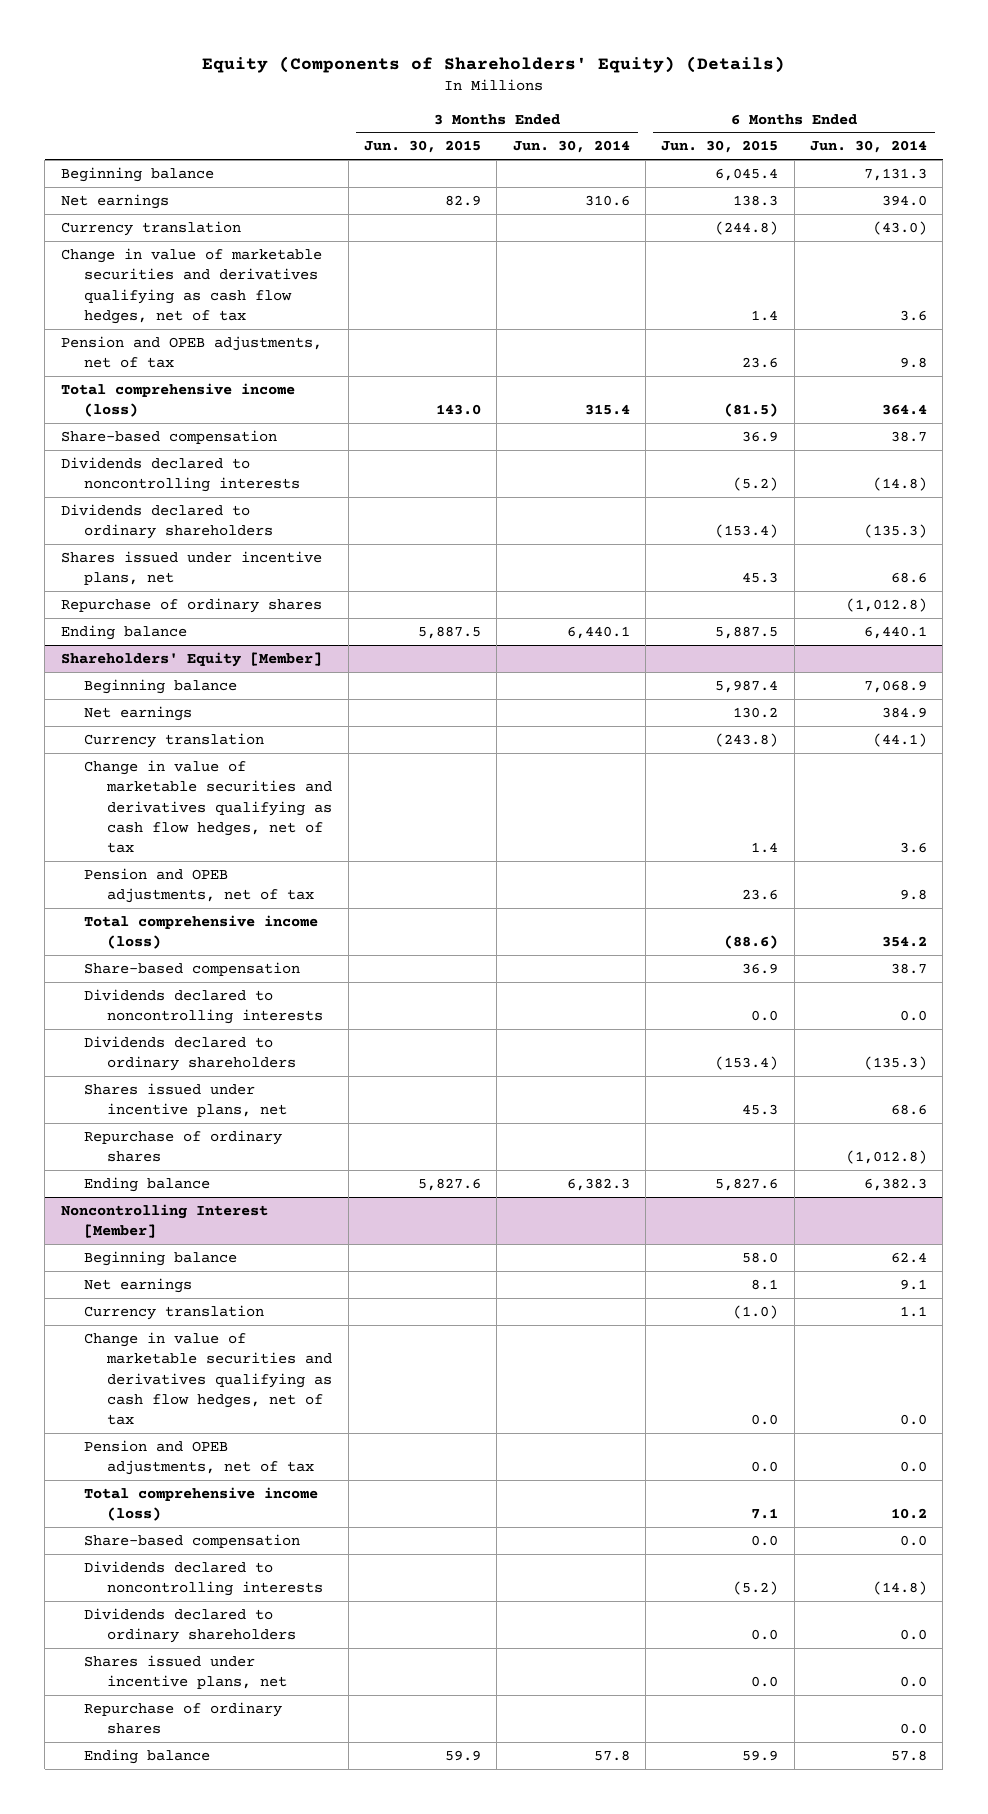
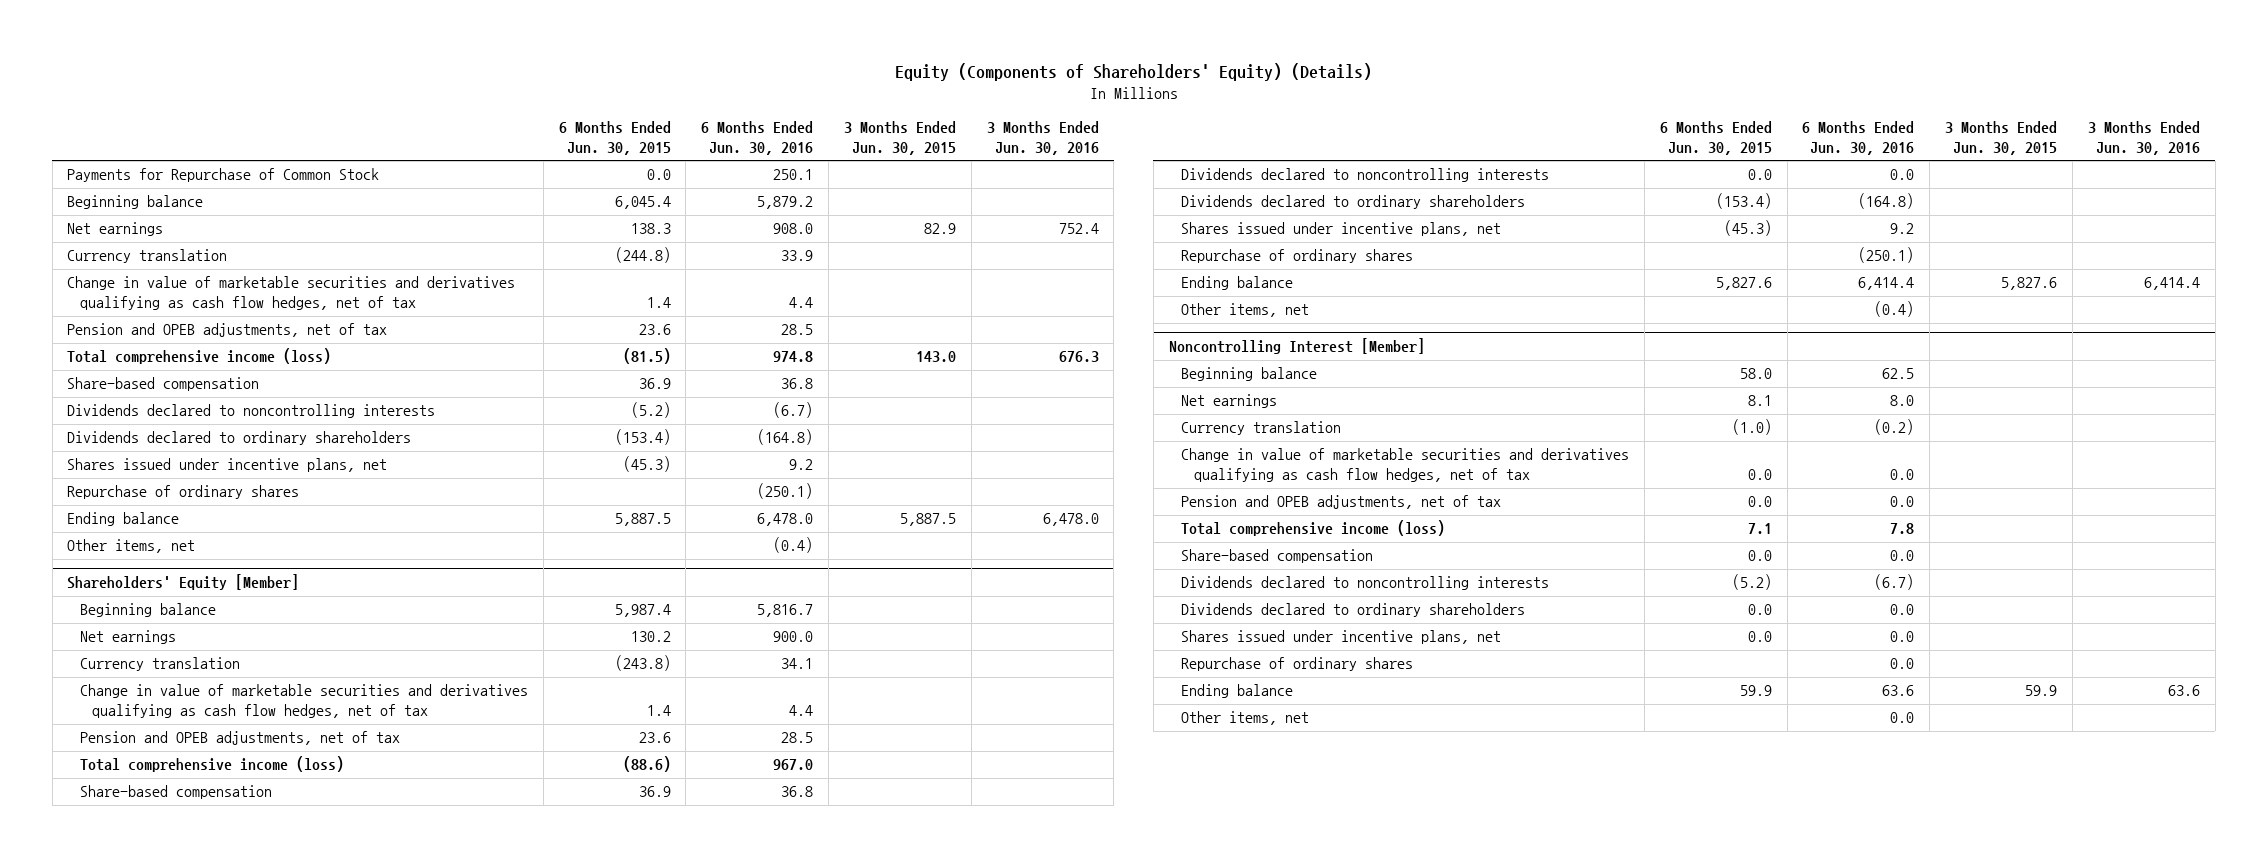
- | 3 Months Ended Jun. 30, 2015 | 3 Months Ended Jun. 30, 2014 | 6 Months Ended Jun. 30, 2015 | 6 Months Ended Jun. 30, 2014
+ | 6 Months Ended Jun. 30, 2015 | 6 Months Ended Jun. 30, 2016 | 3 Months Ended Jun. 30, 2015 | 3 Months Ended Jun. 30, 2016
+ Payments for Repurchase of Common Stock | 0.0 | 250.1 | |
- Shares issued under incentive plans, net | | | 45.3 | 68.6
+ Shares issued under incentive plans, net | (45.3) | 9.2 | |
+ Other items, net | | (0.4) | |
@ Shareholders' Equity [Member]
- Shares issued under incentive plans, net | | | 45.3 | 68.6
+ Shares issued under incentive plans, net | (45.3) | 9.2 | |
+ Other items, net | | (0.4) | |
@ Noncontrolling Interest [Member]
+ Other items, net | | 0.0 | |

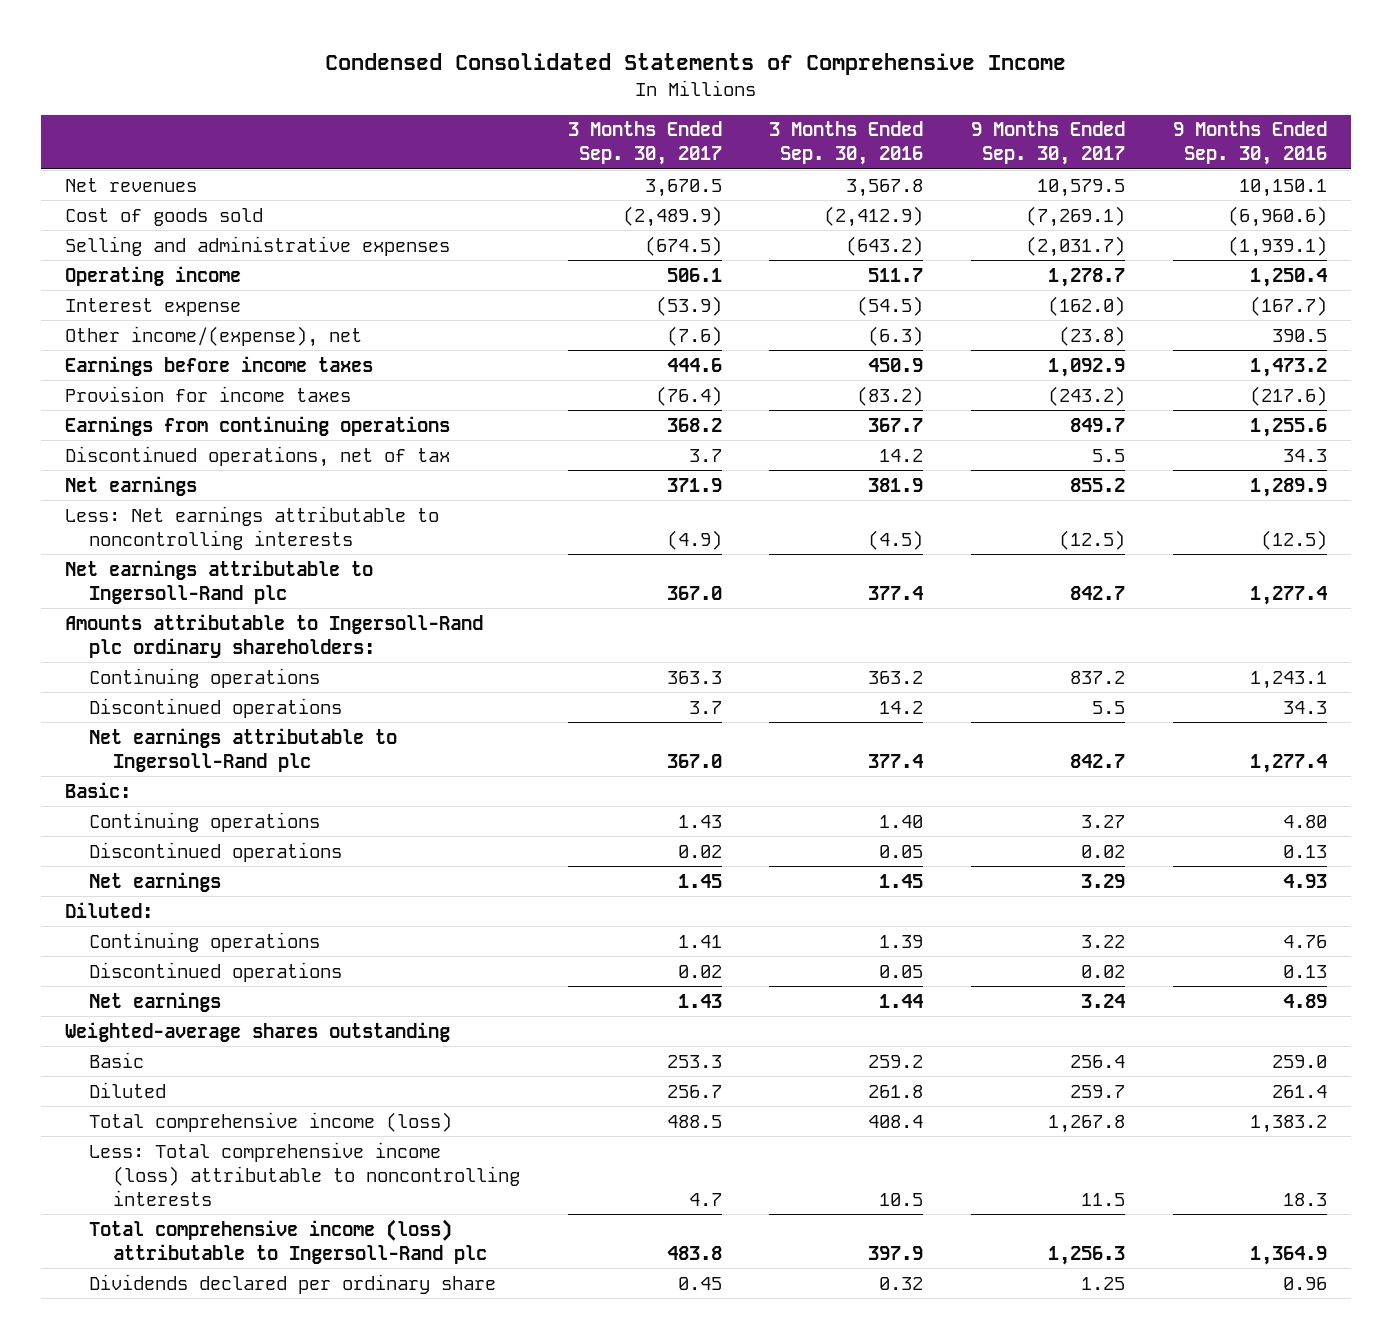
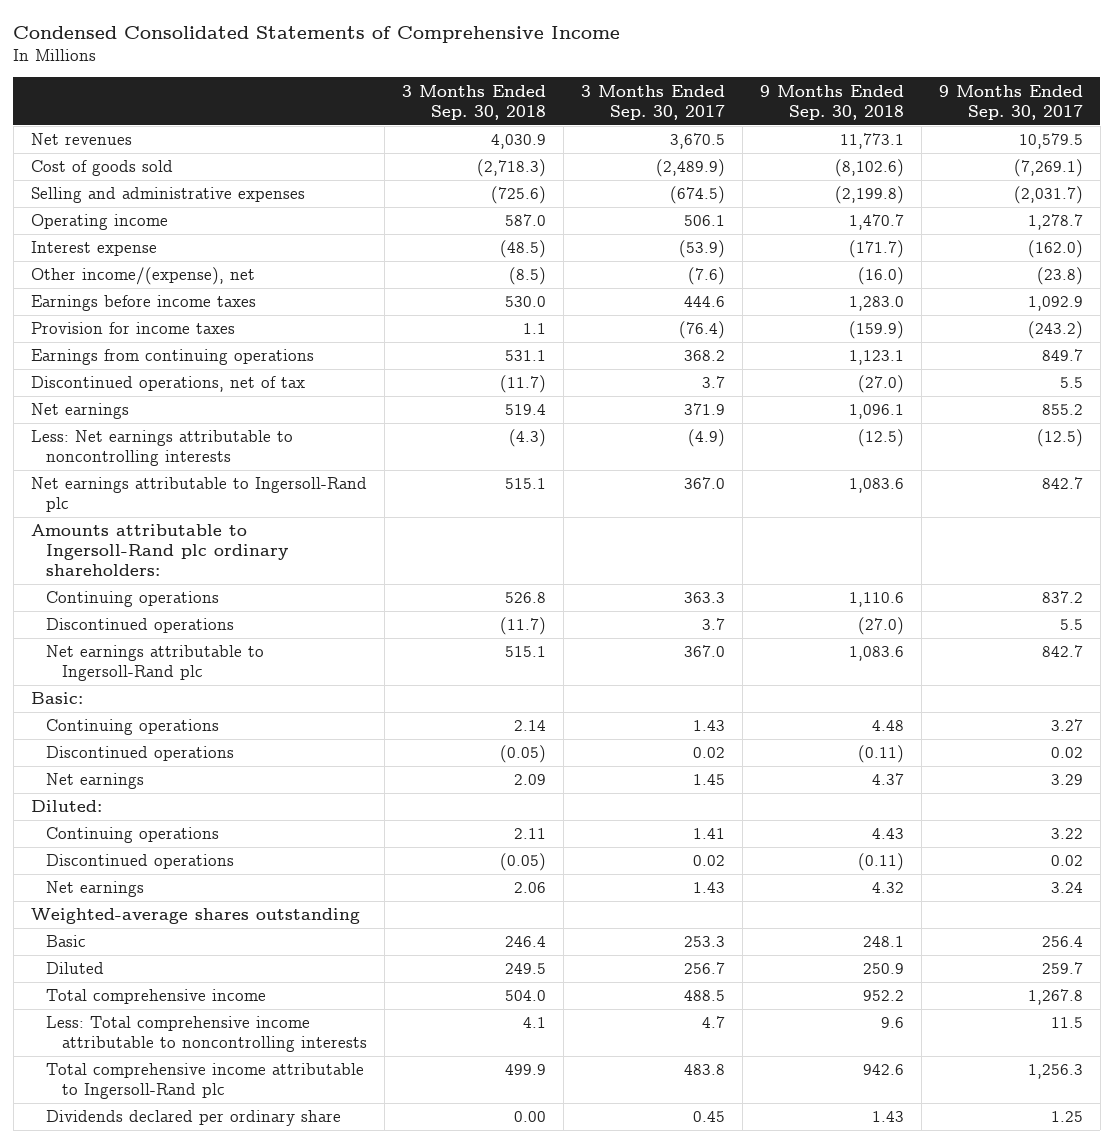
- | 3 Months Ended Sep. 30, 2017 | 3 Months Ended Sep. 30, 2016 | 9 Months Ended Sep. 30, 2017 | 9 Months Ended Sep. 30, 2016
+ | 3 Months Ended Sep. 30, 2018 | 3 Months Ended Sep. 30, 2017 | 9 Months Ended Sep. 30, 2018 | 9 Months Ended Sep. 30, 2017
- Total comprehensive income (loss) | 488.5 | 408.4 | 1,267.8 | 1,383.2
- Less: Total comprehensive income (loss) attributable to noncontrolling interests | 4.7 | 10.5 | 11.5 | 18.3
- Total comprehensive income (loss) attributable to Ingersoll-Rand plc | 483.8 | 397.9 | 1,256.3 | 1,364.9
+ Total comprehensive income | 504.0 | 488.5 | 952.2 | 1,267.8
+ Less: Total comprehensive income attributable to noncontrolling interests | 4.1 | 4.7 | 9.6 | 11.5
+ Total comprehensive income attributable to Ingersoll-Rand plc | 499.9 | 483.8 | 942.6 | 1,256.3

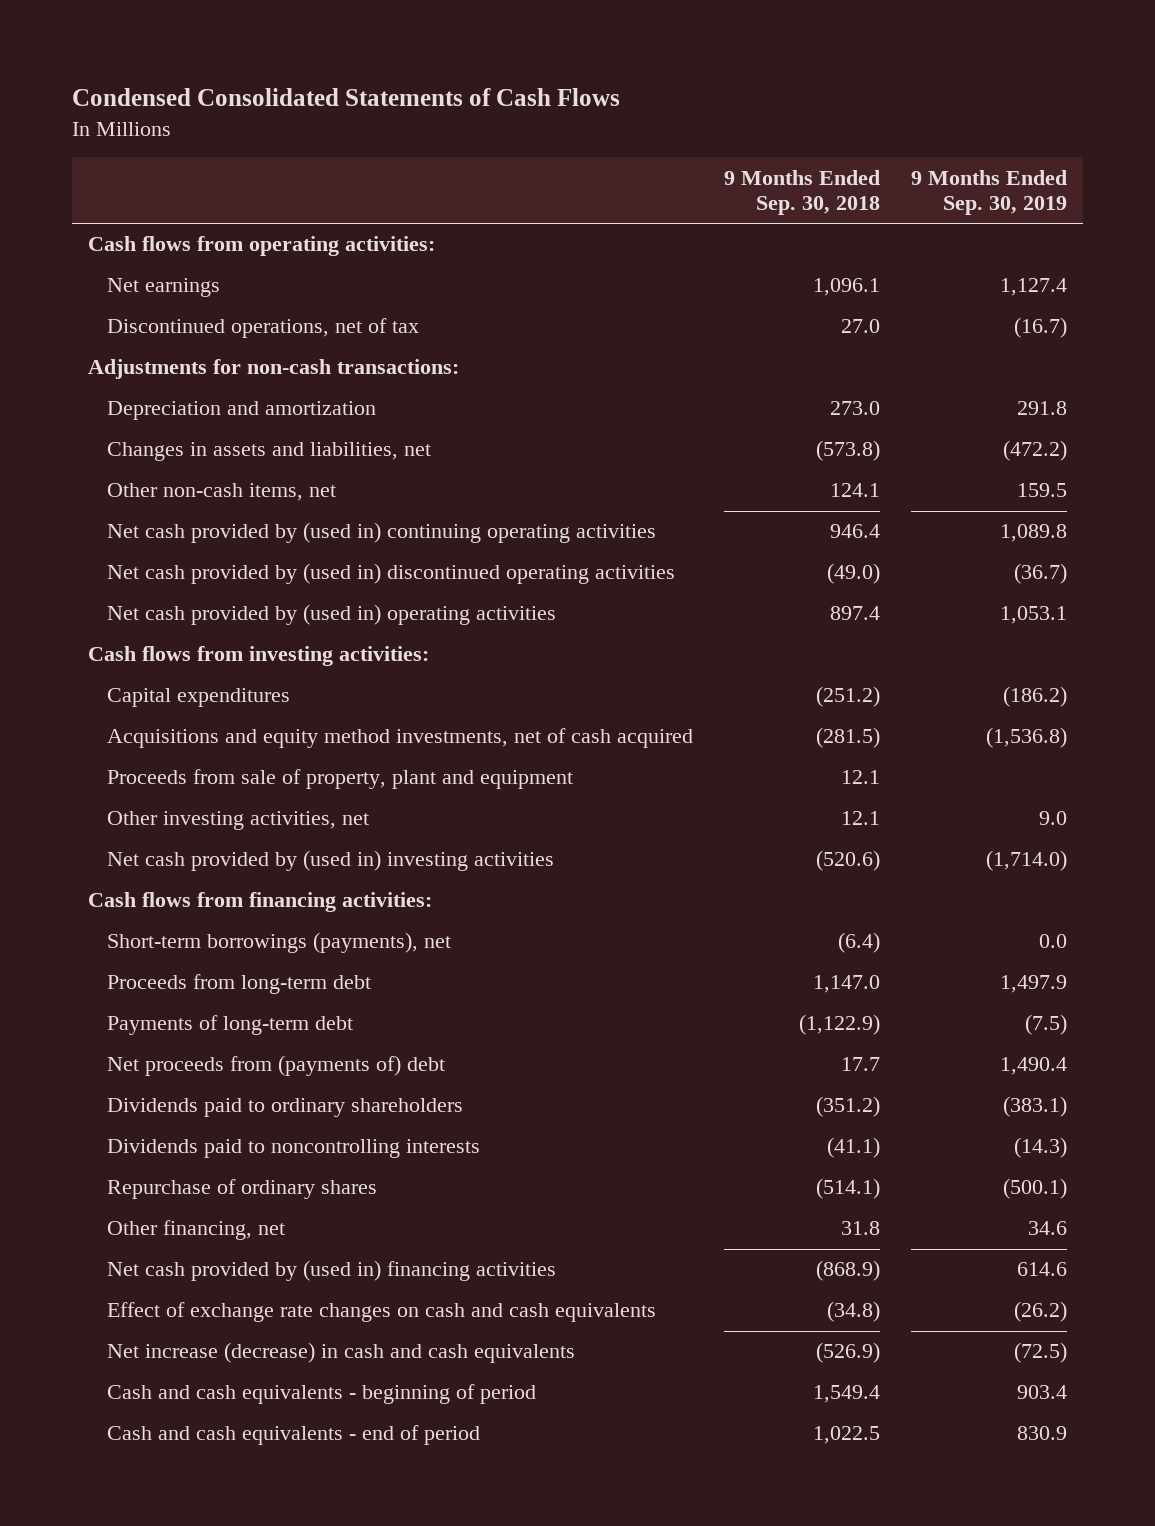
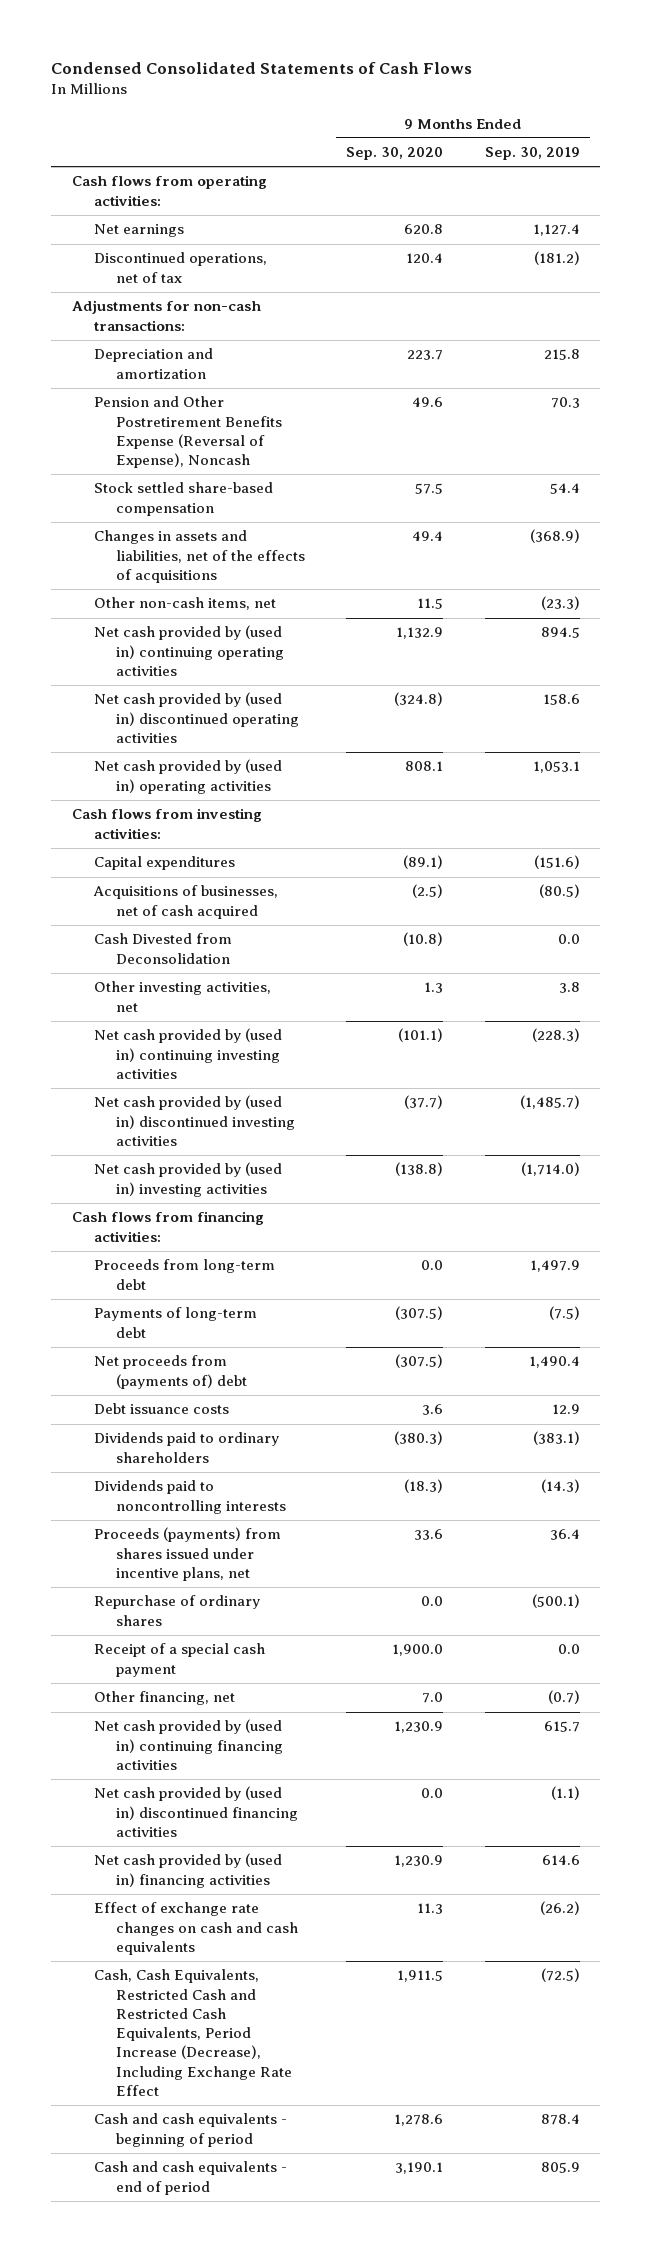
- | 9 Months Ended Sep. 30, 2018 | 9 Months Ended Sep. 30, 2019
+ | 9 Months Ended Sep. 30, 2020 | 9 Months Ended Sep. 30, 2019
- Discontinued operations, net of tax | 27.0 | (16.7)
+ Discontinued operations, net of tax | 120.4 | (181.2)
- Depreciation and amortization | 273.0 | 291.8
- Changes in assets and liabilities, net | (573.8) | (472.2)
- Other non-cash items, net | 124.1 | 159.5
- Net cash provided by (used in) continuing operating activities | 946.4 | 1,089.8
- Net cash provided by (used in) discontinued operating activities | (49.0) | (36.7)
+ Depreciation and amortization | 223.7 | 215.8
+ Pension and Other Postretirement Benefits Expense (Reversal of Expense), Noncash | 49.6 | 70.3
+ Stock settled share-based compensation | 57.5 | 54.4
+ Changes in assets and liabilities, net of the effects of acquisitions | 49.4 | (368.9)
+ Other non-cash items, net | 11.5 | (23.3)
+ Net cash provided by (used in) continuing operating activities | 1,132.9 | 894.5
+ Net cash provided by (used in) discontinued operating activities | (324.8) | 158.6
- Capital expenditures | (251.2) | (186.2)
- Acquisitions and equity method investments, net of cash acquired | (281.5) | (1,536.8)
- Proceeds from sale of property, plant and equipment | 12.1 |
- Other investing activities, net | 12.1 | 9.0
+ Capital expenditures | (89.1) | (151.6)
+ Acquisitions of businesses, net of cash acquired | (2.5) | (80.5)
+ Cash Divested from Deconsolidation | (10.8) | 0.0
+ Other investing activities, net | 1.3 | 3.8
+ Net cash provided by (used in) continuing investing activities | (101.1) | (228.3)
+ Net cash provided by (used in) discontinued investing activities | (37.7) | (1,485.7)
- Short-term borrowings (payments), net | (6.4) | 0.0
+ Debt issuance costs | 3.6 | 12.9
+ Proceeds (payments) from shares issued under incentive plans, net | 33.6 | 36.4
- Other financing, net | 31.8 | 34.6
+ Receipt of a special cash payment | 1,900.0 | 0.0
+ Other financing, net | 7.0 | (0.7)
+ Net cash provided by (used in) continuing financing activities | 1,230.9 | 615.7
+ Net cash provided by (used in) discontinued financing activities | 0.0 | (1.1)
- Net increase (decrease) in cash and cash equivalents | (526.9) | (72.5)
- Cash and cash equivalents - beginning of period | 1,549.4 | 903.4
- Cash and cash equivalents - end of period | 1,022.5 | 830.9
+ Cash, Cash Equivalents, Restricted Cash and Restricted Cash Equivalents, Period Increase (Decrease), Including Exchange Rate Effect | 1,911.5 | (72.5)
+ Cash and cash equivalents - beginning of period | 1,278.6 | 878.4
+ Cash and cash equivalents - end of period | 3,190.1 | 805.9

